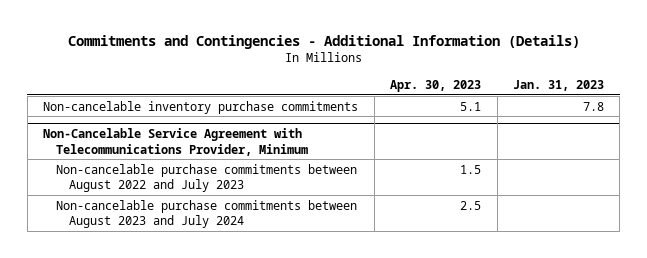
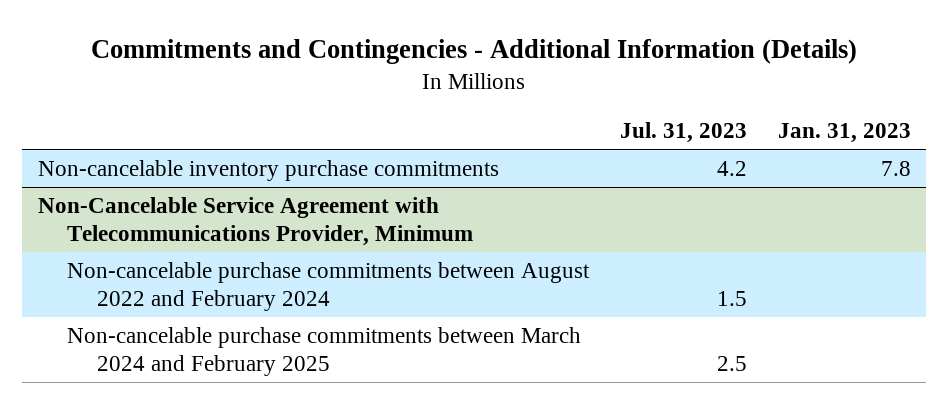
- | Apr. 30, 2023 | Jan. 31, 2023
+ | Jul. 31, 2023 | Jan. 31, 2023
@ Non-Cancelable Service Agreement with Telecommunications Provider, Minimum
- Non-cancelable purchase commitments between August 2022 and July 2023 | 1.5 |
- Non-cancelable purchase commitments between August 2023 and July 2024 | 2.5 |
+ Non-cancelable purchase commitments between August 2022 and February 2024 | 1.5 |
+ Non-cancelable purchase commitments between March 2024 and February 2025 | 2.5 |

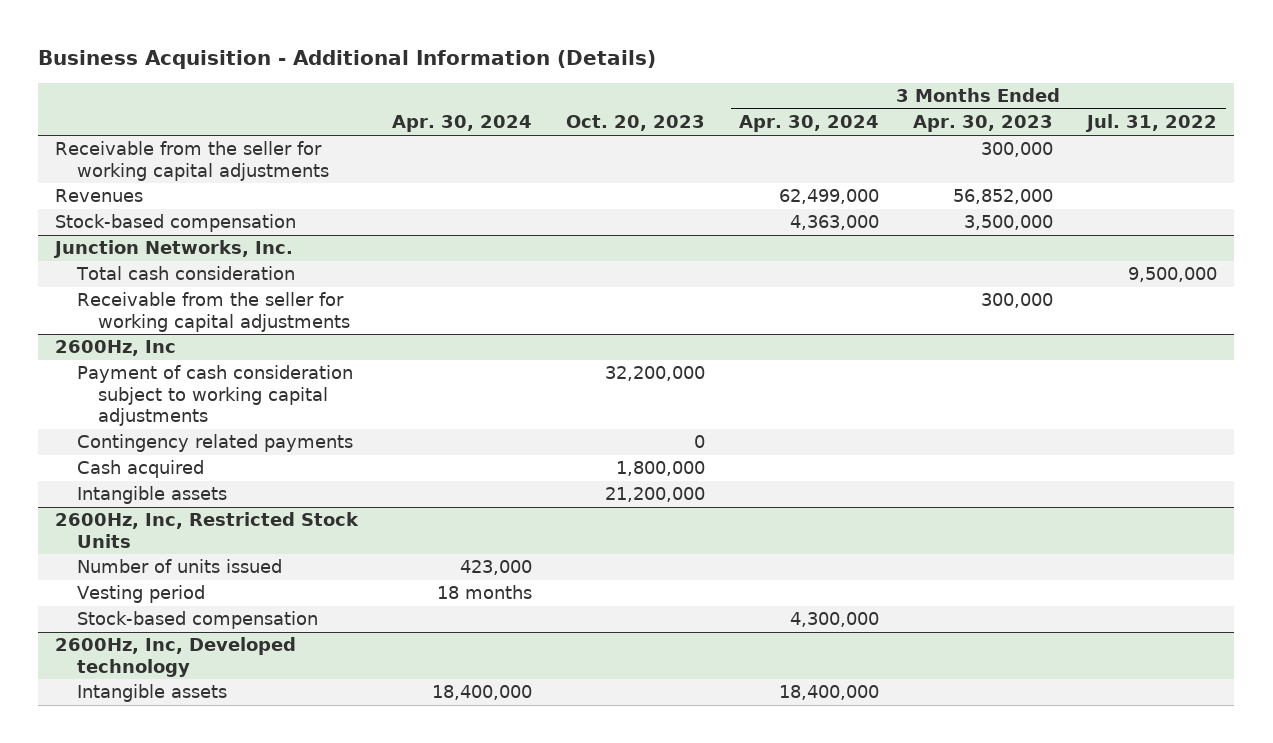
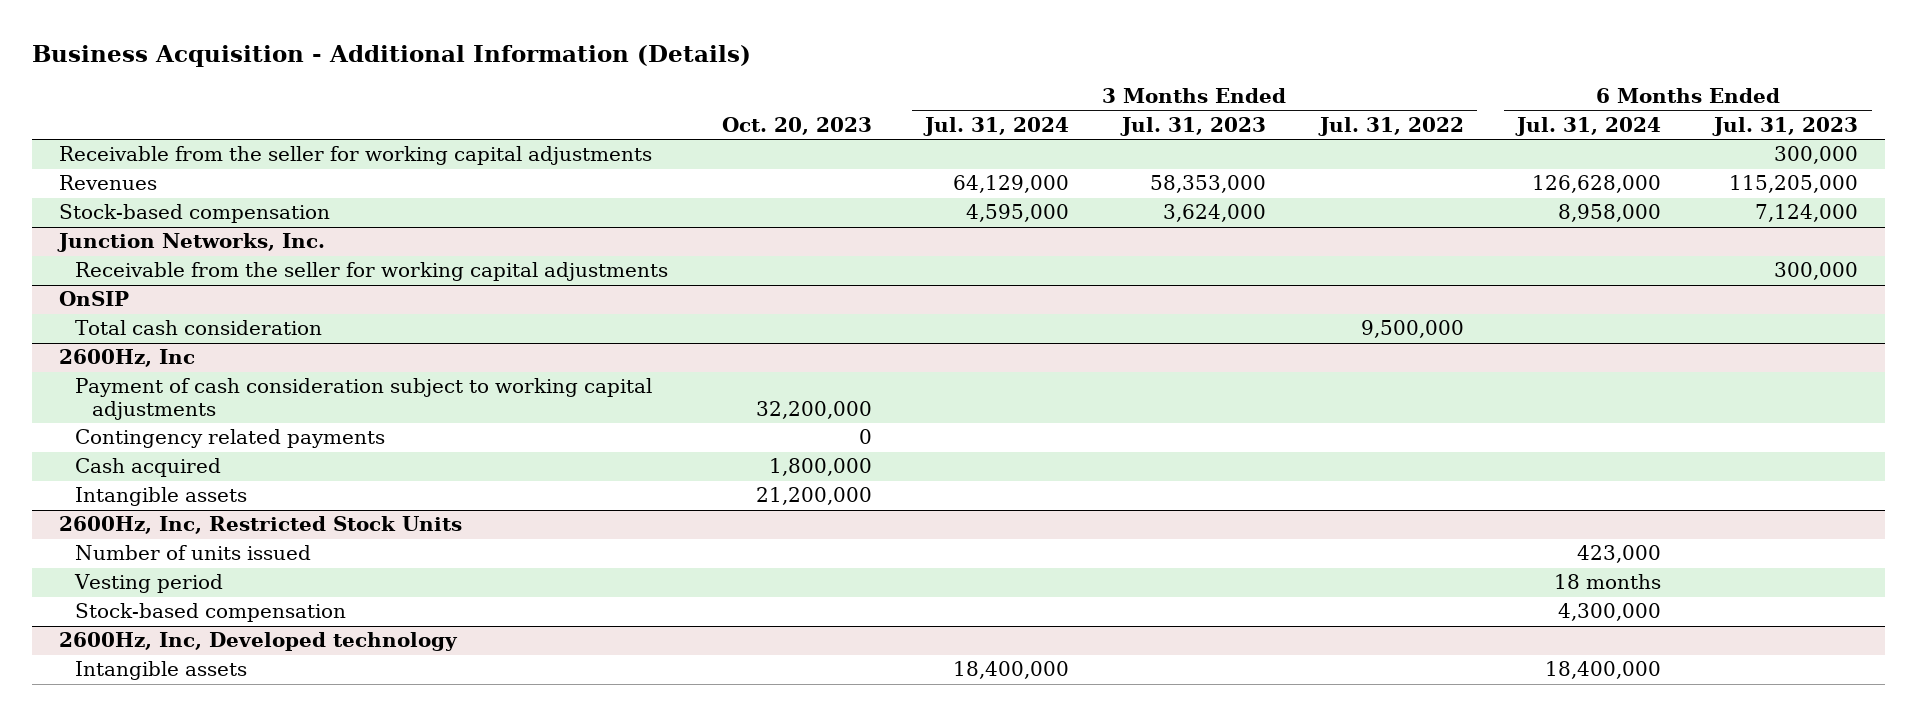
- | Apr. 30, 2024 | Oct. 20, 2023 | 3 Months Ended Apr. 30, 2024 | 3 Months Ended Apr. 30, 2023 | 3 Months Ended Jul. 31, 2022
+ | Oct. 20, 2023 | 3 Months Ended Jul. 31, 2024 | 3 Months Ended Jul. 31, 2023 | 3 Months Ended Jul. 31, 2022 | 6 Months Ended Jul. 31, 2024 | 6 Months Ended Jul. 31, 2023
@ Junction Networks, Inc.
- Total cash consideration | | | | | 9,500,000
+ OnSIP
+ Total cash consideration | | | | 9,500,000 | |

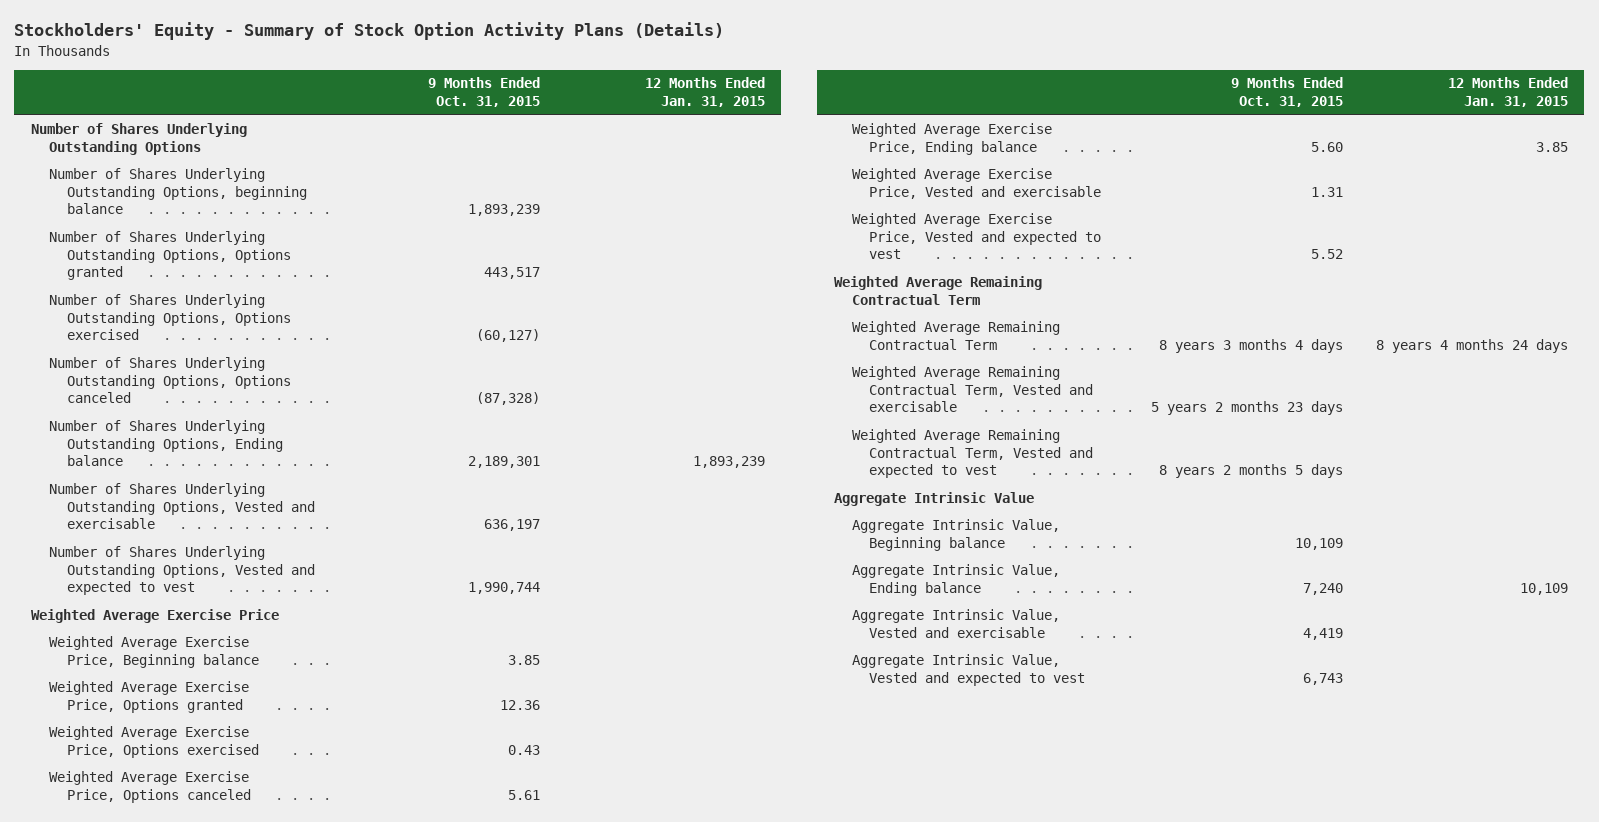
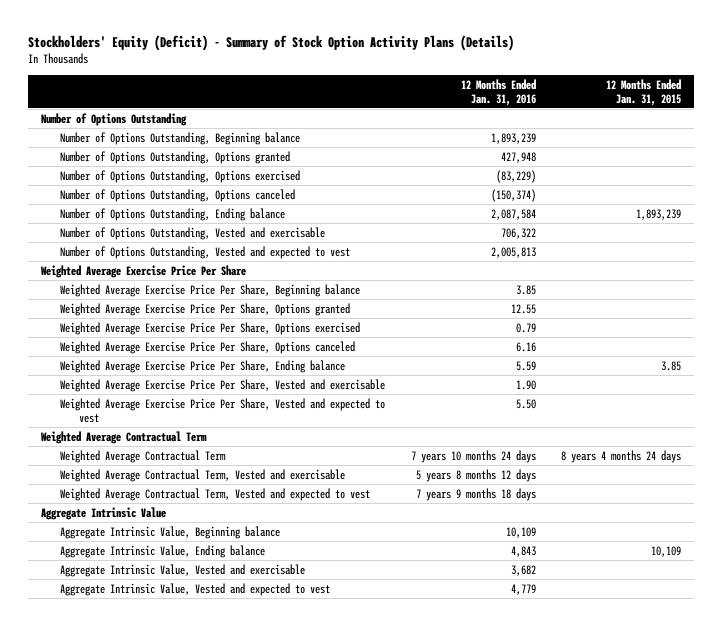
- Stockholders' Equity - Summary of Stock Option Activity Plans (Details)
+ Stockholders' Equity (Deficit) - Summary of Stock Option Activity Plans (Details)
- | 9 Months Ended Oct. 31, 2015 | 12 Months Ended Jan. 31, 2015
+ | 12 Months Ended Jan. 31, 2016 | 12 Months Ended Jan. 31, 2015
- Number of Shares Underlying Outstanding Options
- Number of Shares Underlying Outstanding Options, beginning balance | 1,893,239 |
- Number of Shares Underlying Outstanding Options, Options granted | 443,517 |
- Number of Shares Underlying Outstanding Options, Options exercised | (60,127) |
- Number of Shares Underlying Outstanding Options, Options canceled | (87,328) |
- Number of Shares Underlying Outstanding Options, Ending balance | 2,189,301 | 1,893,239
- Number of Shares Underlying Outstanding Options, Vested and exercisable | 636,197 |
- Number of Shares Underlying Outstanding Options, Vested and expected to vest | 1,990,744 |
- Weighted Average Exercise Price
- Weighted Average Exercise Price, Beginning balance | 3.85 |
- Weighted Average Exercise Price, Options granted | 12.36 |
- Weighted Average Exercise Price, Options exercised | 0.43 |
- Weighted Average Exercise Price, Options canceled | 5.61 |
- Weighted Average Exercise Price, Ending balance | 5.60 | 3.85
- Weighted Average Exercise Price, Vested and exercisable | 1.31 |
- Weighted Average Exercise Price, Vested and expected to vest | 5.52 |
- Weighted Average Remaining Contractual Term
- Weighted Average Remaining Contractual Term | 8 years 3 months 4 days | 8 years 4 months 24 days
- Weighted Average Remaining Contractual Term, Vested and exercisable | 5 years 2 months 23 days |
- Weighted Average Remaining Contractual Term, Vested and expected to vest | 8 years 2 months 5 days |
+ Number of Options Outstanding
+ Number of Options Outstanding, Beginning balance | 1,893,239 |
+ Number of Options Outstanding, Options granted | 427,948 |
+ Number of Options Outstanding, Options exercised | (83,229) |
+ Number of Options Outstanding, Options canceled | (150,374) |
+ Number of Options Outstanding, Ending balance | 2,087,584 | 1,893,239
+ Number of Options Outstanding, Vested and exercisable | 706,322 |
+ Number of Options Outstanding, Vested and expected to vest | 2,005,813 |
+ Weighted Average Exercise Price Per Share
+ Weighted Average Exercise Price Per Share, Beginning balance | 3.85 |
+ Weighted Average Exercise Price Per Share, Options granted | 12.55 |
+ Weighted Average Exercise Price Per Share, Options exercised | 0.79 |
+ Weighted Average Exercise Price Per Share, Options canceled | 6.16 |
+ Weighted Average Exercise Price Per Share, Ending balance | 5.59 | 3.85
+ Weighted Average Exercise Price Per Share, Vested and exercisable | 1.90 |
+ Weighted Average Exercise Price Per Share, Vested and expected to vest | 5.50 |
+ Weighted Average Contractual Term
+ Weighted Average Contractual Term | 7 years 10 months 24 days | 8 years 4 months 24 days
+ Weighted Average Contractual Term, Vested and exercisable | 5 years 8 months 12 days |
+ Weighted Average Contractual Term, Vested and expected to vest | 7 years 9 months 18 days |

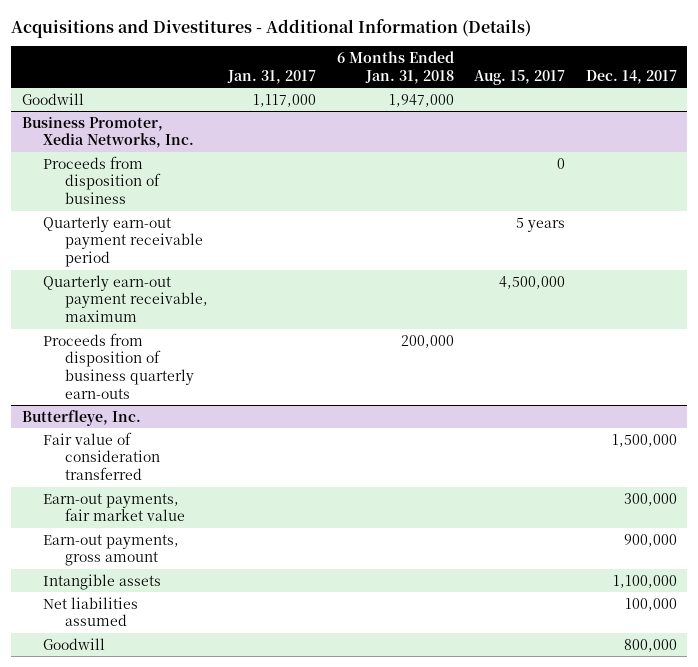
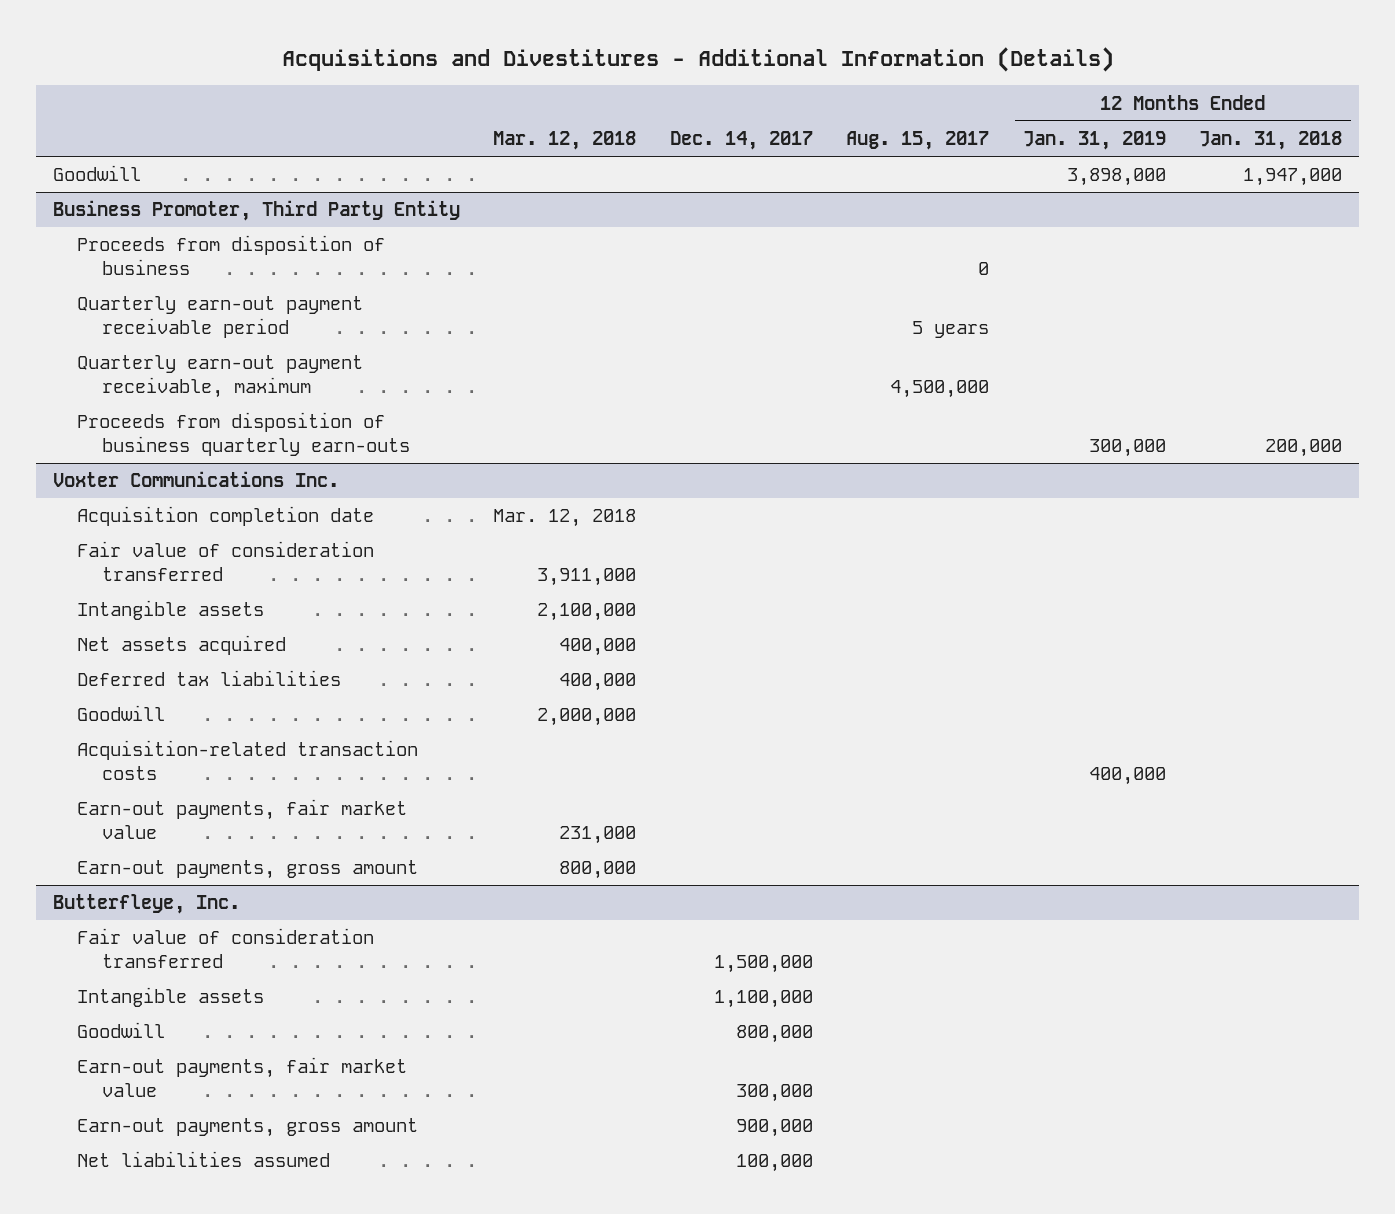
- | Jan. 31, 2017 | 6 Months Ended Jan. 31, 2018 | Aug. 15, 2017 | Dec. 14, 2017
+ | Mar. 12, 2018 | Dec. 14, 2017 | Aug. 15, 2017 | 12 Months Ended Jan. 31, 2019 | 12 Months Ended Jan. 31, 2018
- Business Promoter, Xedia Networks, Inc.
+ Business Promoter, Third Party Entity
+ Voxter Communications Inc.
+ Acquisition completion date | Mar. 12, 2018 | | | |
+ Fair value of consideration transferred | 3,911,000 | | | |
+ Intangible assets | 2,100,000 | | | |
+ Net assets acquired | 400,000 | | | |
+ Deferred tax liabilities | 400,000 | | | |
+ Goodwill | 2,000,000 | | | |
+ Acquisition-related transaction costs | | | | 400,000 |
+ Earn-out payments, fair market value | 231,000 | | | |
+ Earn-out payments, gross amount | 800,000 | | | |
@ Butterfleye, Inc.
moved up: Intangible assets | | 1,100,000 | | |
moved up: Goodwill | | 800,000 | | |

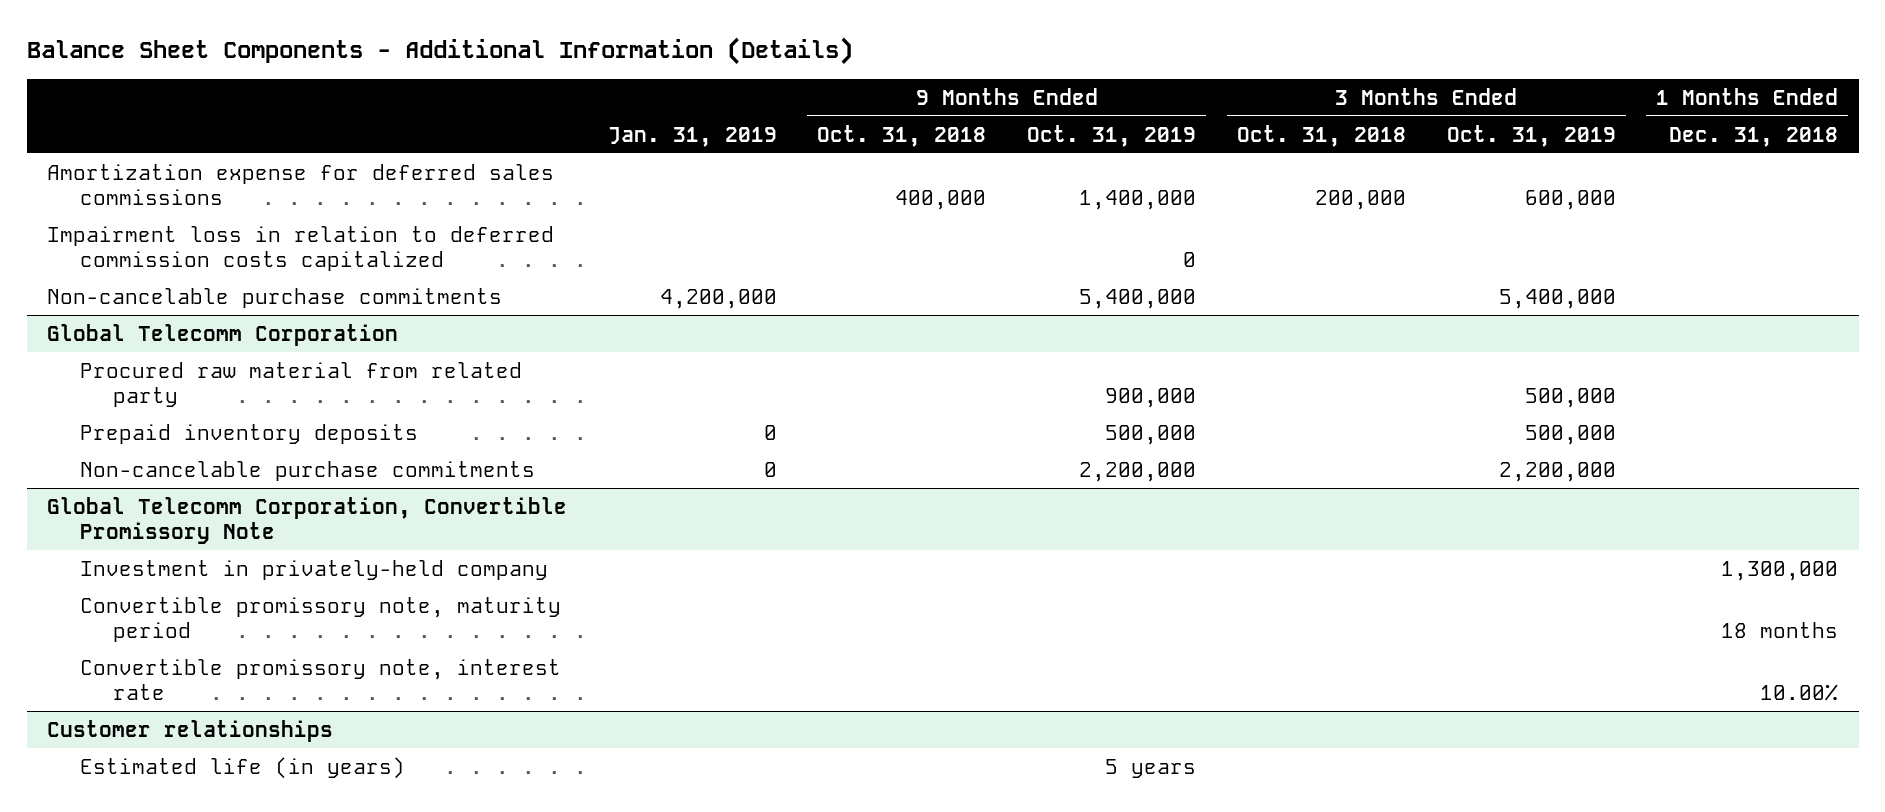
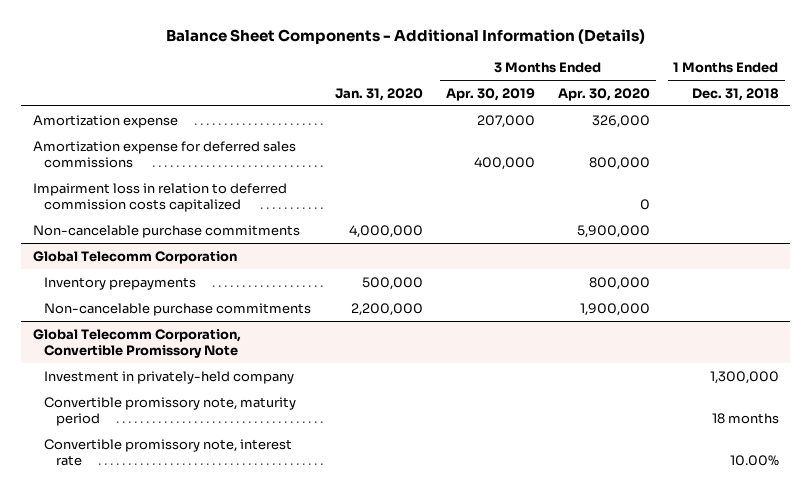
- | Jan. 31, 2019 | 9 Months Ended Oct. 31, 2018 | 9 Months Ended Oct. 31, 2019 | 3 Months Ended Oct. 31, 2018 | 3 Months Ended Oct. 31, 2019 | 1 Months Ended Dec. 31, 2018
+ | Jan. 31, 2020 | 3 Months Ended Apr. 30, 2019 | 3 Months Ended Apr. 30, 2020 | 1 Months Ended Dec. 31, 2018
+ Amortization expense | | 207,000 | 326,000 |
@ Global Telecomm Corporation
- Procured raw material from related party | | | 900,000 | | 500,000 |
- Prepaid inventory deposits | 0 | | 500,000 | | 500,000 |
+ Inventory prepayments | 500,000 | | 800,000 |
- Customer relationships
- Estimated life (in years) | | | 5 years | | |

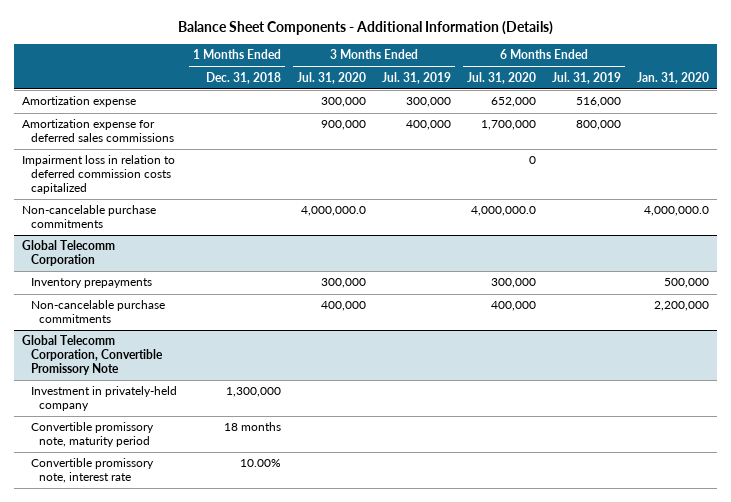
- | Jan. 31, 2020 | 3 Months Ended Apr. 30, 2019 | 3 Months Ended Apr. 30, 2020 | 1 Months Ended Dec. 31, 2018
+ | 1 Months Ended Dec. 31, 2018 | 3 Months Ended Jul. 31, 2020 | 3 Months Ended Jul. 31, 2019 | 6 Months Ended Jul. 31, 2020 | 6 Months Ended Jul. 31, 2019 | Jan. 31, 2020
- Non-cancelable purchase commitments | 4,000,000 | | 5,900,000 |
+ Non-cancelable purchase commitments | | 4,000,000.0 | | 4,000,000.0 | | 4,000,000.0

